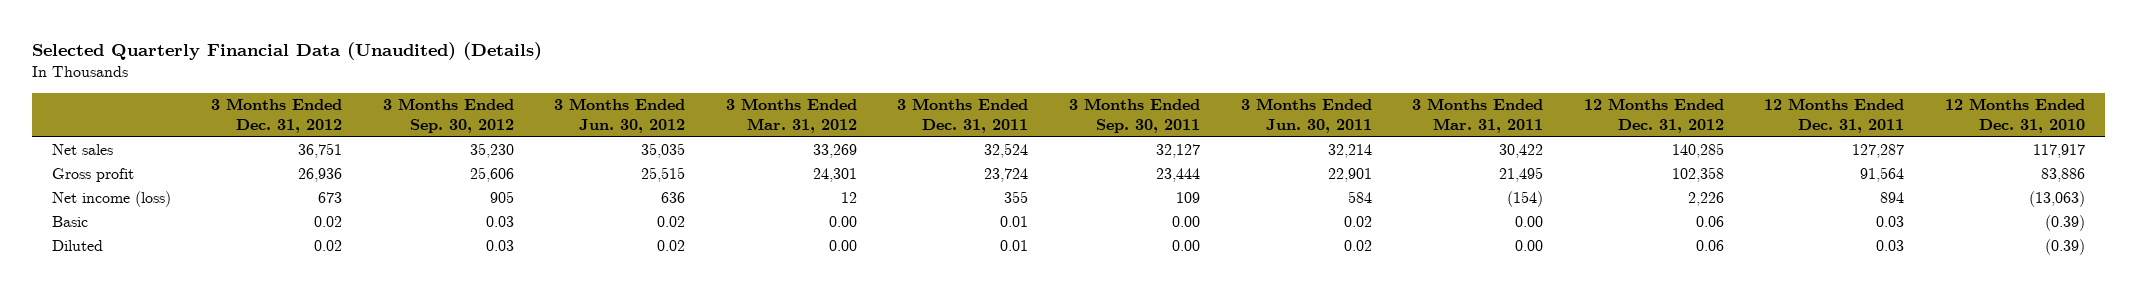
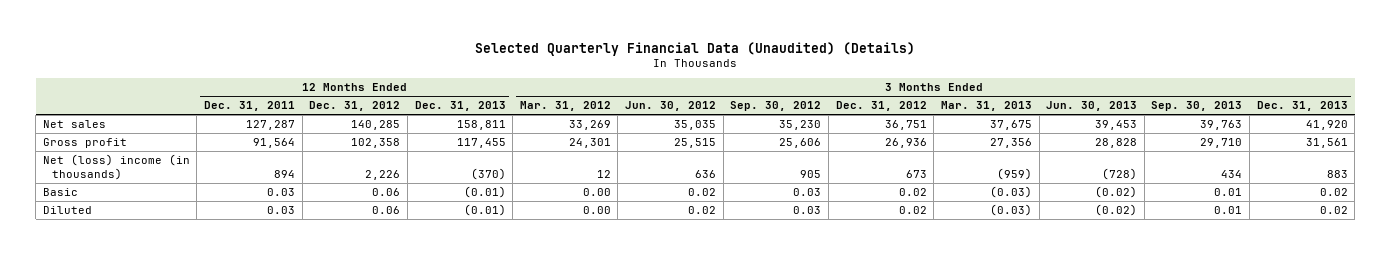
- | 3 Months Ended Dec. 31, 2012 | 3 Months Ended Sep. 30, 2012 | 3 Months Ended Jun. 30, 2012 | 3 Months Ended Mar. 31, 2012 | 3 Months Ended Dec. 31, 2011 | 3 Months Ended Sep. 30, 2011 | 3 Months Ended Jun. 30, 2011 | 3 Months Ended Mar. 31, 2011 | 12 Months Ended Dec. 31, 2012 | 12 Months Ended Dec. 31, 2011 | 12 Months Ended Dec. 31, 2010
+ | 12 Months Ended Dec. 31, 2011 | 12 Months Ended Dec. 31, 2012 | 12 Months Ended Dec. 31, 2013 | 3 Months Ended Mar. 31, 2012 | 3 Months Ended Jun. 30, 2012 | 3 Months Ended Sep. 30, 2012 | 3 Months Ended Dec. 31, 2012 | 3 Months Ended Mar. 31, 2013 | 3 Months Ended Jun. 30, 2013 | 3 Months Ended Sep. 30, 2013 | 3 Months Ended Dec. 31, 2013
- Net income (loss) | 673 | 905 | 636 | 12 | 355 | 109 | 584 | (154) | 2,226 | 894 | (13,063)
+ Net (loss) income (in thousands) | 894 | 2,226 | (370) | 12 | 636 | 905 | 673 | (959) | (728) | 434 | 883

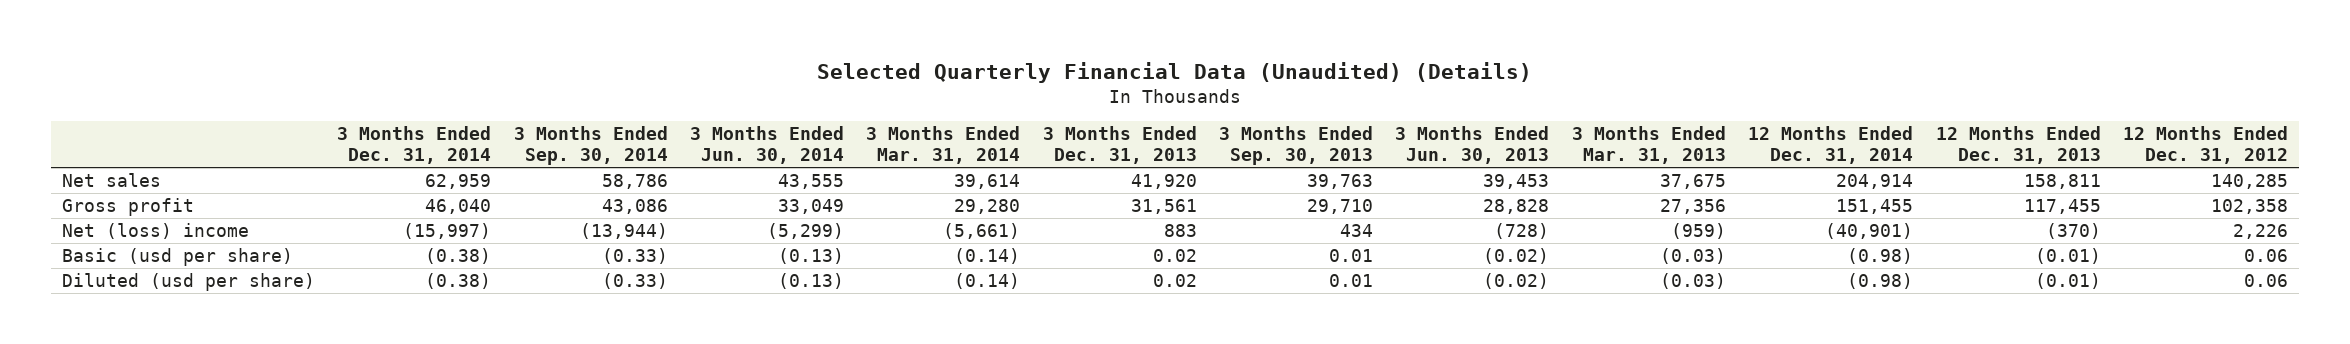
- | 12 Months Ended Dec. 31, 2011 | 12 Months Ended Dec. 31, 2012 | 12 Months Ended Dec. 31, 2013 | 3 Months Ended Mar. 31, 2012 | 3 Months Ended Jun. 30, 2012 | 3 Months Ended Sep. 30, 2012 | 3 Months Ended Dec. 31, 2012 | 3 Months Ended Mar. 31, 2013 | 3 Months Ended Jun. 30, 2013 | 3 Months Ended Sep. 30, 2013 | 3 Months Ended Dec. 31, 2013
+ | 3 Months Ended Dec. 31, 2014 | 3 Months Ended Sep. 30, 2014 | 3 Months Ended Jun. 30, 2014 | 3 Months Ended Mar. 31, 2014 | 3 Months Ended Dec. 31, 2013 | 3 Months Ended Sep. 30, 2013 | 3 Months Ended Jun. 30, 2013 | 3 Months Ended Mar. 31, 2013 | 12 Months Ended Dec. 31, 2014 | 12 Months Ended Dec. 31, 2013 | 12 Months Ended Dec. 31, 2012
- Net (loss) income (in thousands) | 894 | 2,226 | (370) | 12 | 636 | 905 | 673 | (959) | (728) | 434 | 883
- Basic | 0.03 | 0.06 | (0.01) | 0.00 | 0.02 | 0.03 | 0.02 | (0.03) | (0.02) | 0.01 | 0.02
- Diluted | 0.03 | 0.06 | (0.01) | 0.00 | 0.02 | 0.03 | 0.02 | (0.03) | (0.02) | 0.01 | 0.02
+ Net (loss) income | (15,997) | (13,944) | (5,299) | (5,661) | 883 | 434 | (728) | (959) | (40,901) | (370) | 2,226
+ Basic (usd per share) | (0.38) | (0.33) | (0.13) | (0.14) | 0.02 | 0.01 | (0.02) | (0.03) | (0.98) | (0.01) | 0.06
+ Diluted (usd per share) | (0.38) | (0.33) | (0.13) | (0.14) | 0.02 | 0.01 | (0.02) | (0.03) | (0.98) | (0.01) | 0.06

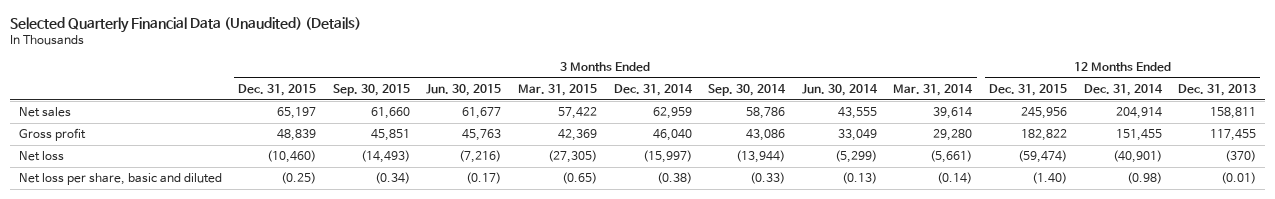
- | 3 Months Ended Dec. 31, 2014 | 3 Months Ended Sep. 30, 2014 | 3 Months Ended Jun. 30, 2014 | 3 Months Ended Mar. 31, 2014 | 3 Months Ended Dec. 31, 2013 | 3 Months Ended Sep. 30, 2013 | 3 Months Ended Jun. 30, 2013 | 3 Months Ended Mar. 31, 2013 | 12 Months Ended Dec. 31, 2014 | 12 Months Ended Dec. 31, 2013 | 12 Months Ended Dec. 31, 2012
+ | 3 Months Ended Dec. 31, 2015 | 3 Months Ended Sep. 30, 2015 | 3 Months Ended Jun. 30, 2015 | 3 Months Ended Mar. 31, 2015 | 3 Months Ended Dec. 31, 2014 | 3 Months Ended Sep. 30, 2014 | 3 Months Ended Jun. 30, 2014 | 3 Months Ended Mar. 31, 2014 | 12 Months Ended Dec. 31, 2015 | 12 Months Ended Dec. 31, 2014 | 12 Months Ended Dec. 31, 2013
- Net (loss) income | (15,997) | (13,944) | (5,299) | (5,661) | 883 | 434 | (728) | (959) | (40,901) | (370) | 2,226
- Basic (usd per share) | (0.38) | (0.33) | (0.13) | (0.14) | 0.02 | 0.01 | (0.02) | (0.03) | (0.98) | (0.01) | 0.06
- Diluted (usd per share) | (0.38) | (0.33) | (0.13) | (0.14) | 0.02 | 0.01 | (0.02) | (0.03) | (0.98) | (0.01) | 0.06
+ Net loss | (10,460) | (14,493) | (7,216) | (27,305) | (15,997) | (13,944) | (5,299) | (5,661) | (59,474) | (40,901) | (370)
+ Net loss per share, basic and diluted | (0.25) | (0.34) | (0.17) | (0.65) | (0.38) | (0.33) | (0.13) | (0.14) | (1.40) | (0.98) | (0.01)

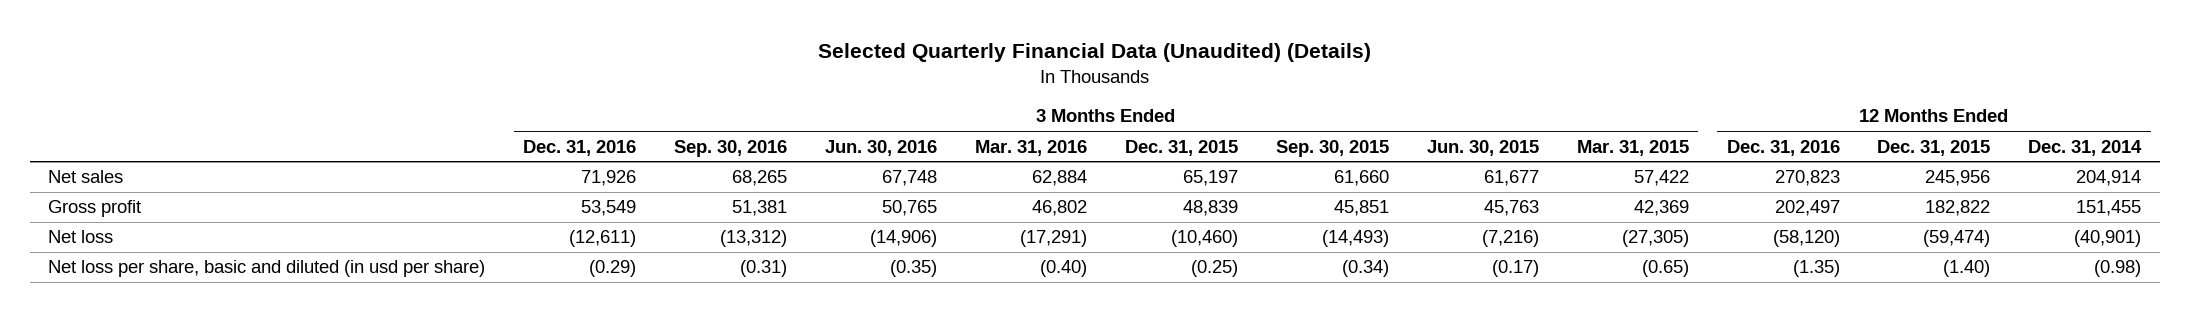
- | 3 Months Ended Dec. 31, 2015 | 3 Months Ended Sep. 30, 2015 | 3 Months Ended Jun. 30, 2015 | 3 Months Ended Mar. 31, 2015 | 3 Months Ended Dec. 31, 2014 | 3 Months Ended Sep. 30, 2014 | 3 Months Ended Jun. 30, 2014 | 3 Months Ended Mar. 31, 2014 | 12 Months Ended Dec. 31, 2015 | 12 Months Ended Dec. 31, 2014 | 12 Months Ended Dec. 31, 2013
+ | 3 Months Ended Dec. 31, 2016 | 3 Months Ended Sep. 30, 2016 | 3 Months Ended Jun. 30, 2016 | 3 Months Ended Mar. 31, 2016 | 3 Months Ended Dec. 31, 2015 | 3 Months Ended Sep. 30, 2015 | 3 Months Ended Jun. 30, 2015 | 3 Months Ended Mar. 31, 2015 | 12 Months Ended Dec. 31, 2016 | 12 Months Ended Dec. 31, 2015 | 12 Months Ended Dec. 31, 2014
- Net loss per share, basic and diluted | (0.25) | (0.34) | (0.17) | (0.65) | (0.38) | (0.33) | (0.13) | (0.14) | (1.40) | (0.98) | (0.01)
+ Net loss per share, basic and diluted (in usd per share) | (0.29) | (0.31) | (0.35) | (0.40) | (0.25) | (0.34) | (0.17) | (0.65) | (1.35) | (1.40) | (0.98)

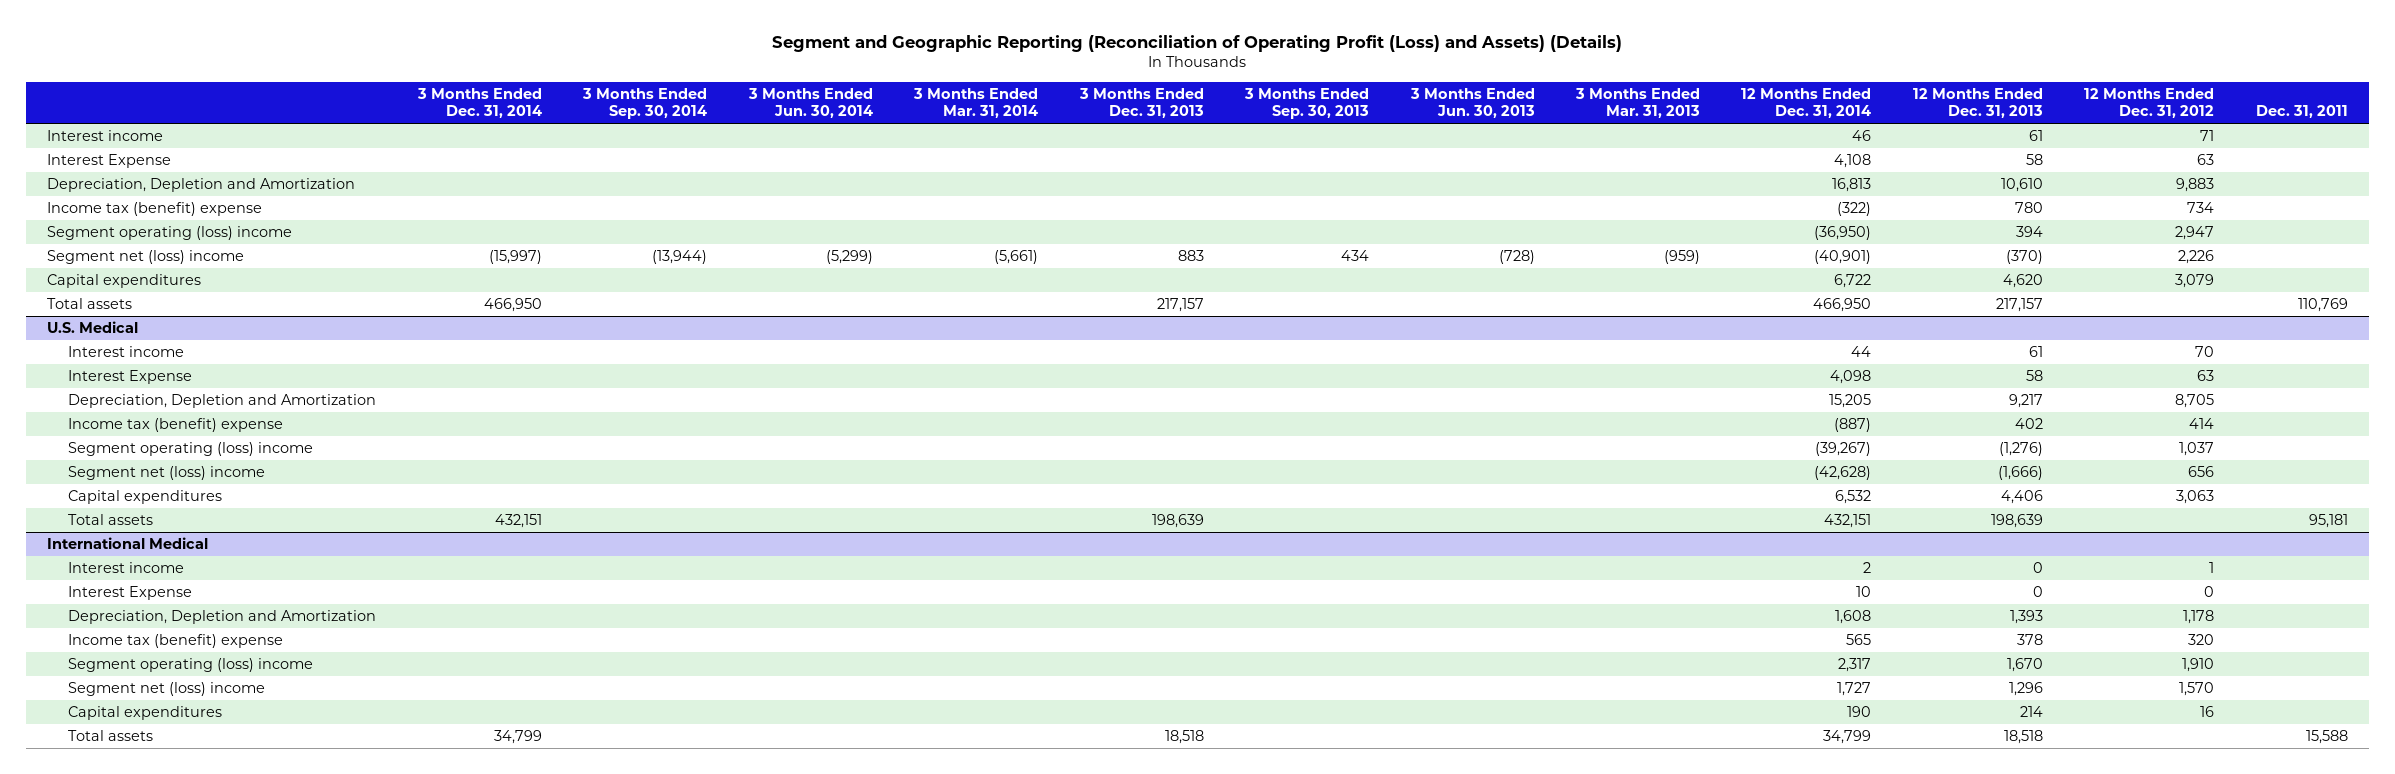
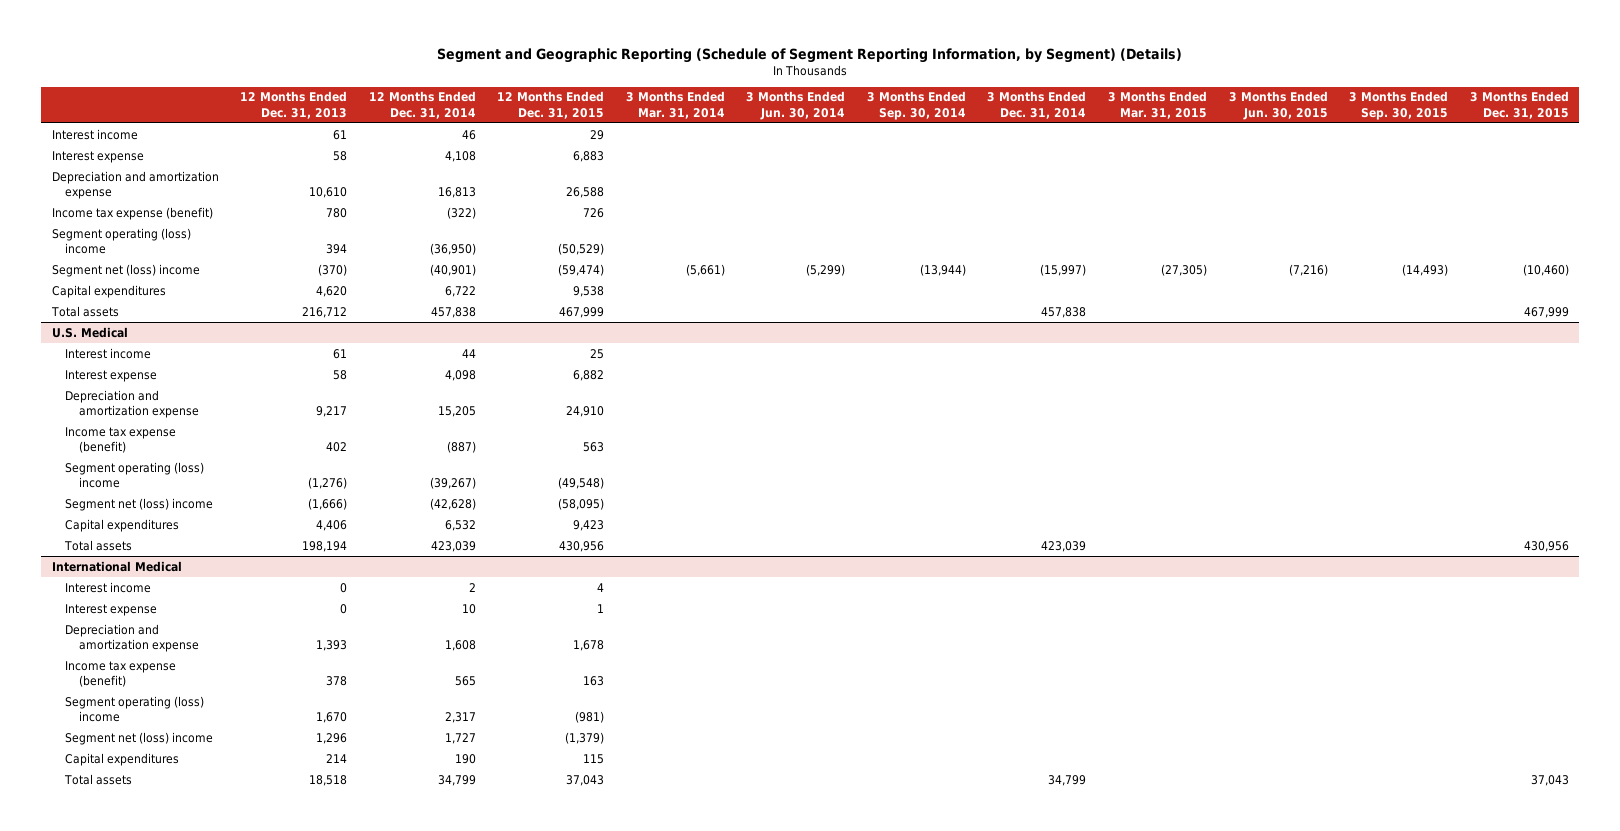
- Segment and Geographic Reporting (Reconciliation of Operating Profit (Loss) and Assets) (Details)
+ Segment and Geographic Reporting (Schedule of Segment Reporting Information, by Segment) (Details)
- | 3 Months Ended Dec. 31, 2014 | 3 Months Ended Sep. 30, 2014 | 3 Months Ended Jun. 30, 2014 | 3 Months Ended Mar. 31, 2014 | 3 Months Ended Dec. 31, 2013 | 3 Months Ended Sep. 30, 2013 | 3 Months Ended Jun. 30, 2013 | 3 Months Ended Mar. 31, 2013 | 12 Months Ended Dec. 31, 2014 | 12 Months Ended Dec. 31, 2013 | 12 Months Ended Dec. 31, 2012 | Dec. 31, 2011
+ | 12 Months Ended Dec. 31, 2013 | 12 Months Ended Dec. 31, 2014 | 12 Months Ended Dec. 31, 2015 | 3 Months Ended Mar. 31, 2014 | 3 Months Ended Jun. 30, 2014 | 3 Months Ended Sep. 30, 2014 | 3 Months Ended Dec. 31, 2014 | 3 Months Ended Mar. 31, 2015 | 3 Months Ended Jun. 30, 2015 | 3 Months Ended Sep. 30, 2015 | 3 Months Ended Dec. 31, 2015
- Interest Expense | | | | | | | | | 4,108 | 58 | 63 |
- Depreciation, Depletion and Amortization | | | | | | | | | 16,813 | 10,610 | 9,883 |
- Income tax (benefit) expense | | | | | | | | | (322) | 780 | 734 |
+ Interest expense | 58 | 4,108 | 6,883 | | | | | | | |
+ Depreciation and amortization expense | 10,610 | 16,813 | 26,588 | | | | | | | |
+ Income tax expense (benefit) | 780 | (322) | 726 | | | | | | | |
- Total assets | 466,950 | | | | 217,157 | | | | 466,950 | 217,157 | | 110,769
+ Total assets | 216,712 | 457,838 | 467,999 | | | | 457,838 | | | | 467,999
@ U.S. Medical
- Interest Expense | | | | | | | | | 4,098 | 58 | 63 |
- Depreciation, Depletion and Amortization | | | | | | | | | 15,205 | 9,217 | 8,705 |
- Income tax (benefit) expense | | | | | | | | | (887) | 402 | 414 |
+ Interest expense | 58 | 4,098 | 6,882 | | | | | | | |
+ Depreciation and amortization expense | 9,217 | 15,205 | 24,910 | | | | | | | |
+ Income tax expense (benefit) | 402 | (887) | 563 | | | | | | | |
- Total assets | 432,151 | | | | 198,639 | | | | 432,151 | 198,639 | | 95,181
+ Total assets | 198,194 | 423,039 | 430,956 | | | | 423,039 | | | | 430,956
@ International Medical
- Interest Expense | | | | | | | | | 10 | 0 | 0 |
- Depreciation, Depletion and Amortization | | | | | | | | | 1,608 | 1,393 | 1,178 |
- Income tax (benefit) expense | | | | | | | | | 565 | 378 | 320 |
+ Interest expense | 0 | 10 | 1 | | | | | | | |
+ Depreciation and amortization expense | 1,393 | 1,608 | 1,678 | | | | | | | |
+ Income tax expense (benefit) | 378 | 565 | 163 | | | | | | | |

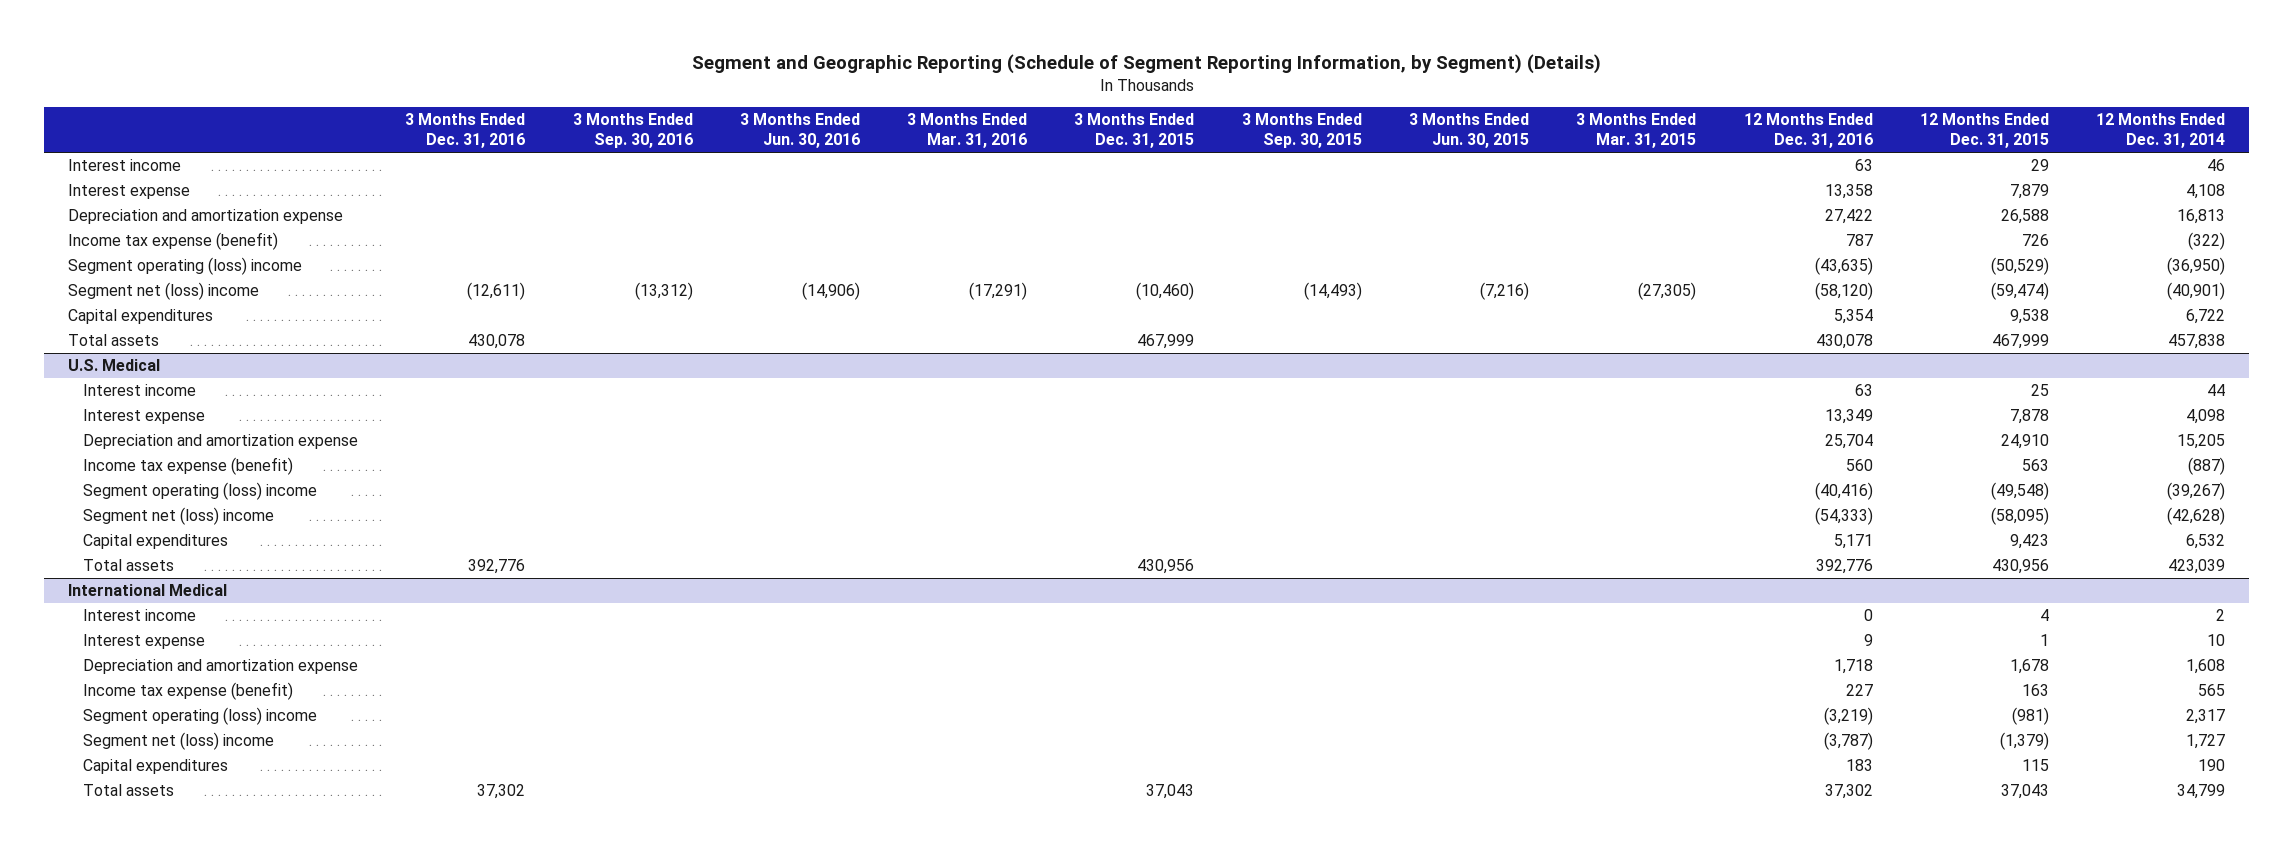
- | 12 Months Ended Dec. 31, 2013 | 12 Months Ended Dec. 31, 2014 | 12 Months Ended Dec. 31, 2015 | 3 Months Ended Mar. 31, 2014 | 3 Months Ended Jun. 30, 2014 | 3 Months Ended Sep. 30, 2014 | 3 Months Ended Dec. 31, 2014 | 3 Months Ended Mar. 31, 2015 | 3 Months Ended Jun. 30, 2015 | 3 Months Ended Sep. 30, 2015 | 3 Months Ended Dec. 31, 2015
+ | 3 Months Ended Dec. 31, 2016 | 3 Months Ended Sep. 30, 2016 | 3 Months Ended Jun. 30, 2016 | 3 Months Ended Mar. 31, 2016 | 3 Months Ended Dec. 31, 2015 | 3 Months Ended Sep. 30, 2015 | 3 Months Ended Jun. 30, 2015 | 3 Months Ended Mar. 31, 2015 | 12 Months Ended Dec. 31, 2016 | 12 Months Ended Dec. 31, 2015 | 12 Months Ended Dec. 31, 2014
- Interest expense | 58 | 4,108 | 6,883 | | | | | | | |
+ Interest expense | | | | | | | | | 13,358 | 7,879 | 4,108
@ U.S. Medical
- Interest expense | 58 | 4,098 | 6,882 | | | | | | | |
+ Interest expense | | | | | | | | | 13,349 | 7,878 | 4,098

